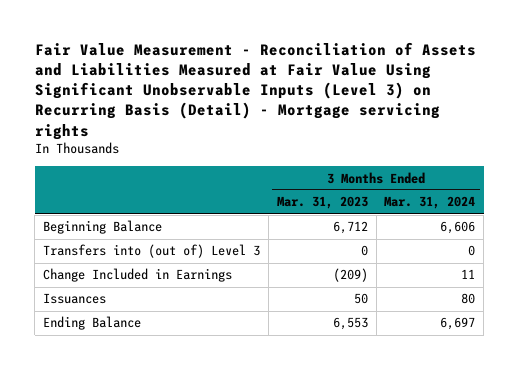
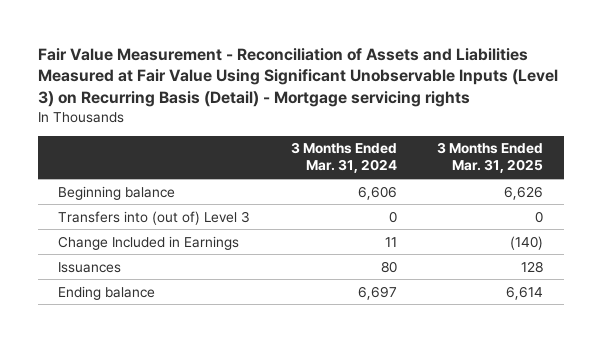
- | 3 Months Ended Mar. 31, 2023 | 3 Months Ended Mar. 31, 2024
+ | 3 Months Ended Mar. 31, 2024 | 3 Months Ended Mar. 31, 2025
- Beginning Balance | 6,712 | 6,606
+ Beginning balance | 6,606 | 6,626
- Ending Balance | 6,553 | 6,697
+ Ending balance | 6,697 | 6,614

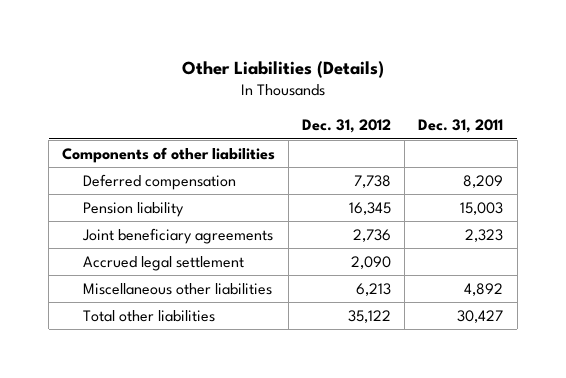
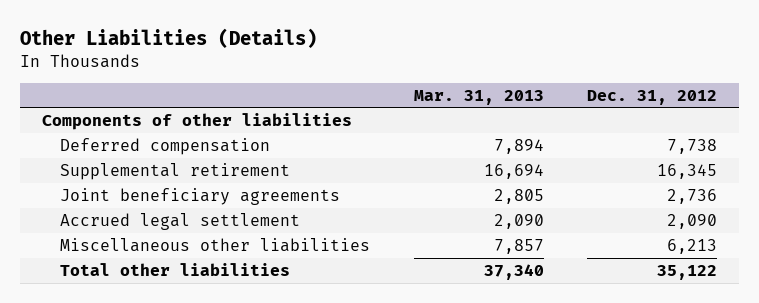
- | Dec. 31, 2012 | Dec. 31, 2011
+ | Mar. 31, 2013 | Dec. 31, 2012
- Pension liability | 16,345 | 15,003
+ Supplemental retirement | 16,694 | 16,345

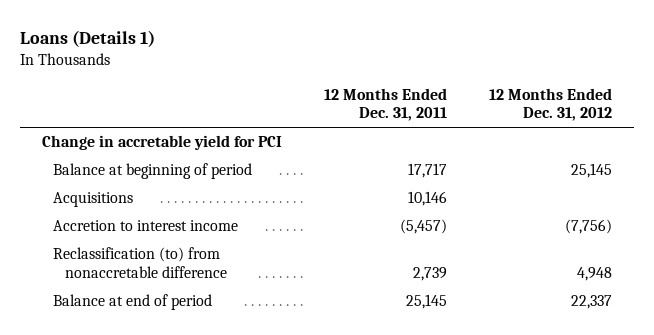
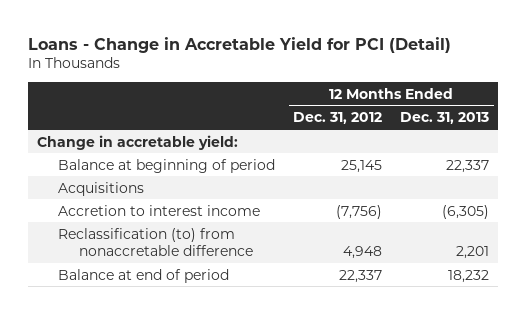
- Loans (Details 1)
+ Loans - Change in Accretable Yield for PCI (Detail)
- | 12 Months Ended Dec. 31, 2011 | 12 Months Ended Dec. 31, 2012
+ | 12 Months Ended Dec. 31, 2012 | 12 Months Ended Dec. 31, 2013
- Change in accretable yield for PCI
+ Change in accretable yield:

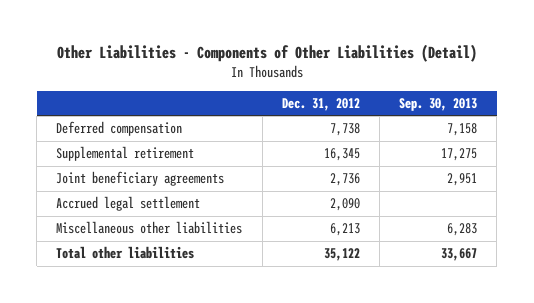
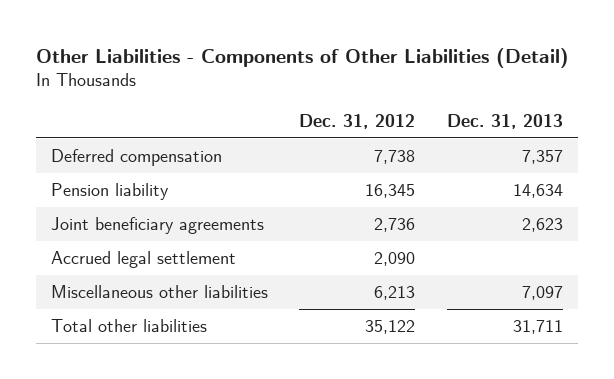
- | Dec. 31, 2012 | Sep. 30, 2013
+ | Dec. 31, 2012 | Dec. 31, 2013
- Supplemental retirement | 16,345 | 17,275
+ Pension liability | 16,345 | 14,634

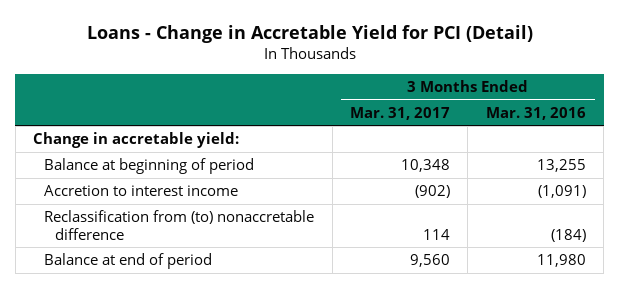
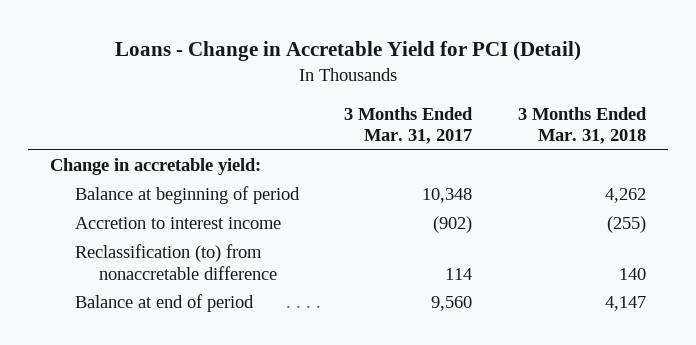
- | 3 Months Ended Mar. 31, 2017 | 3 Months Ended Mar. 31, 2016
+ | 3 Months Ended Mar. 31, 2017 | 3 Months Ended Mar. 31, 2018
- Reclassification from (to) nonaccretable difference | 114 | (184)
+ Reclassification (to) from nonaccretable difference | 114 | 140

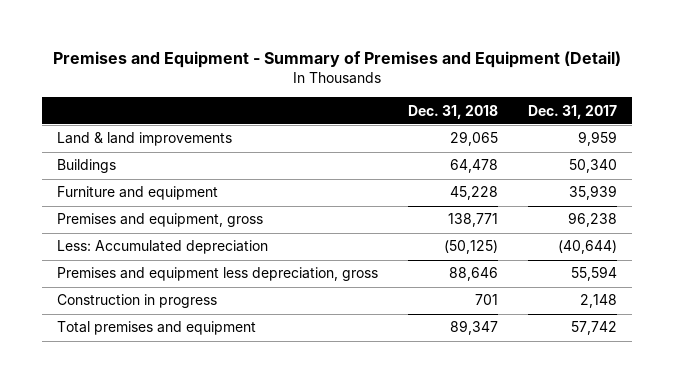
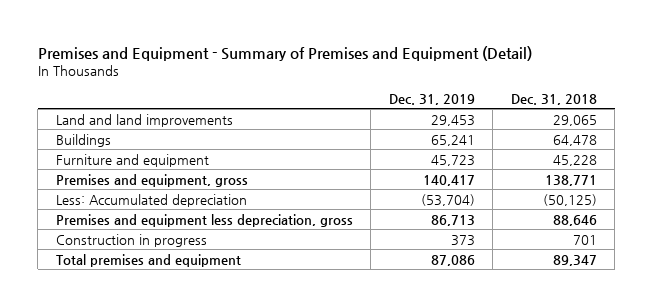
- | Dec. 31, 2018 | Dec. 31, 2017
+ | Dec. 31, 2019 | Dec. 31, 2018
- Land & land improvements | 29,065 | 9,959
+ Land and land improvements | 29,453 | 29,065

